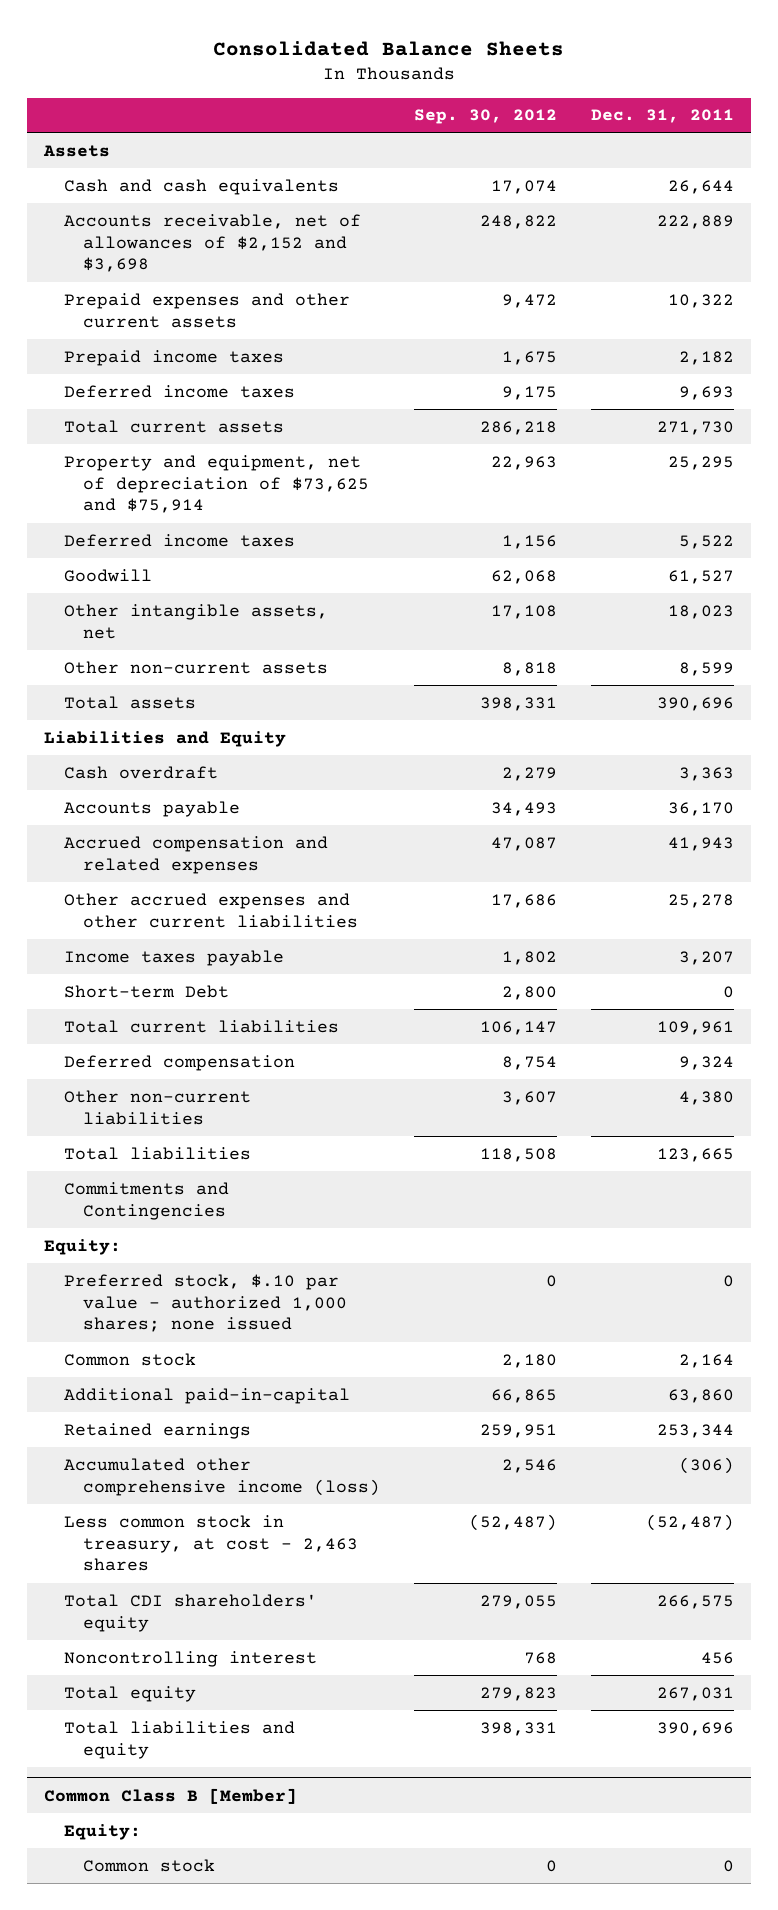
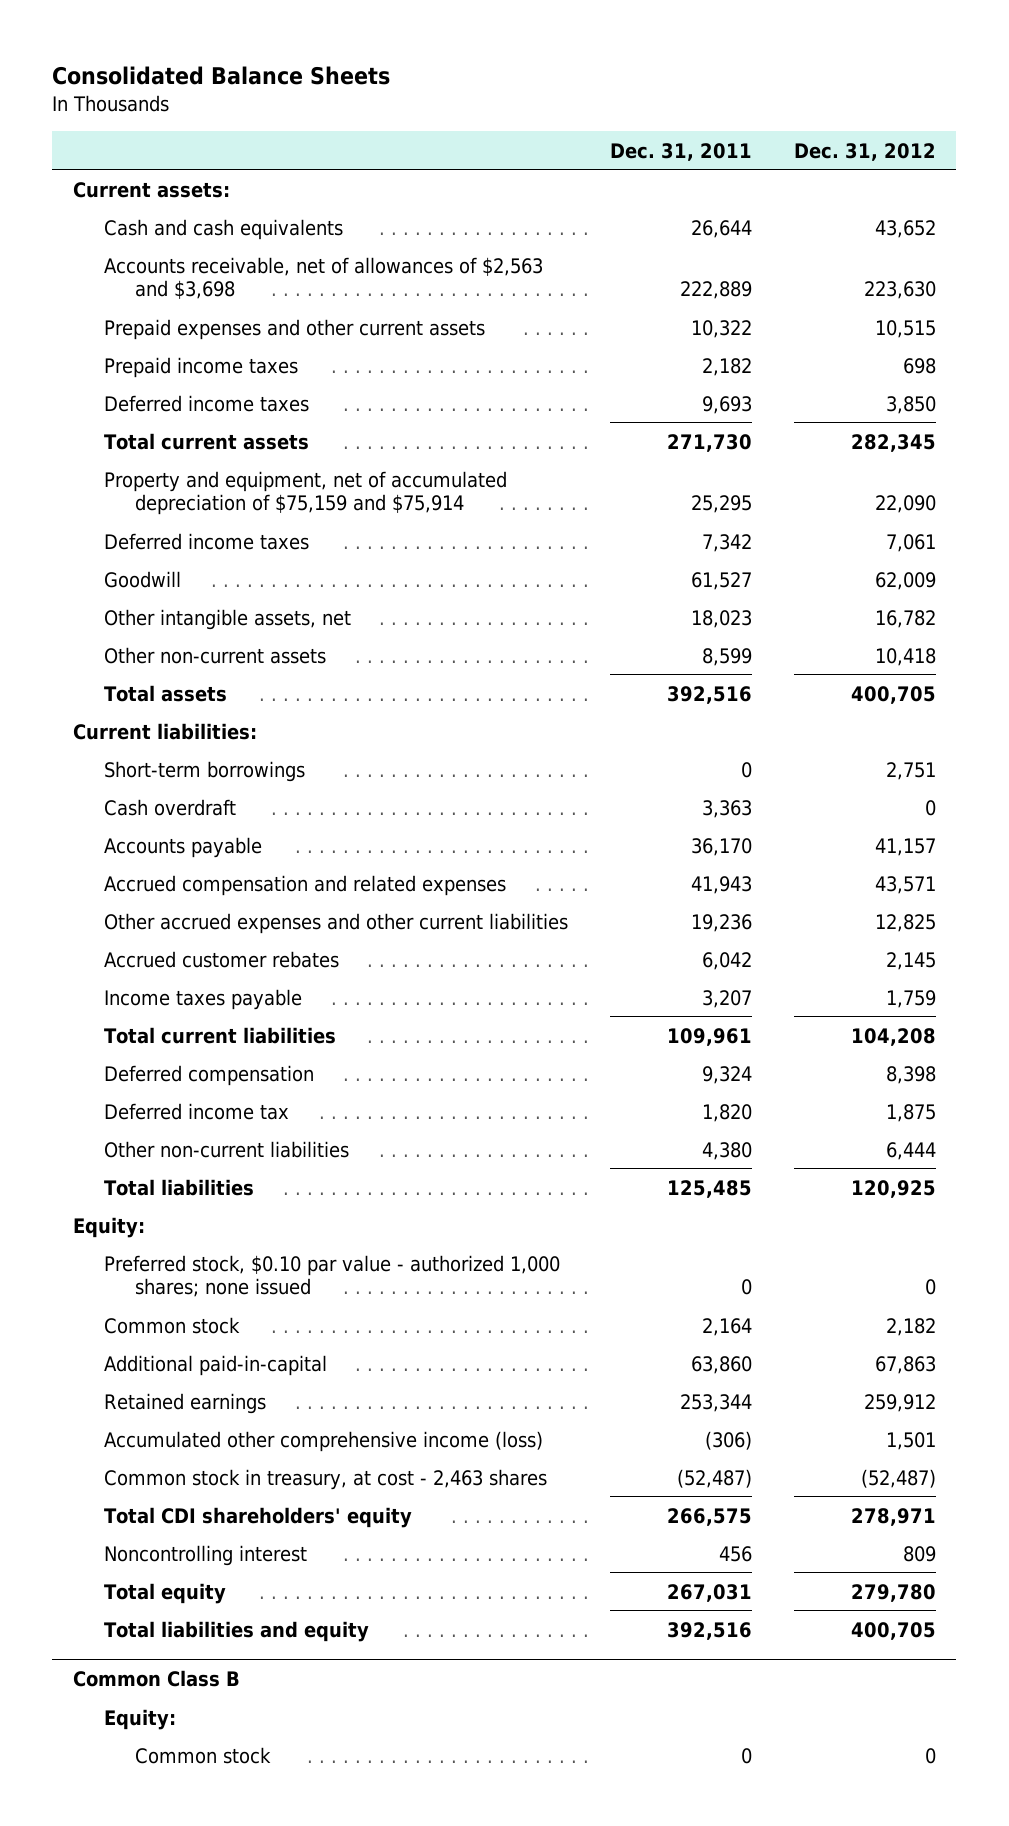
- | Sep. 30, 2012 | Dec. 31, 2011
+ | Dec. 31, 2011 | Dec. 31, 2012
- Assets
+ Current assets:
- Accounts receivable, net of allowances of $2,152 and $3,698 | 248,822 | 222,889
+ Accounts receivable, net of allowances of $2,563 and $3,698 | 222,889 | 223,630
- Property and equipment, net of depreciation of $73,625 and $75,914 | 22,963 | 25,295
- Deferred income taxes | 1,156 | 5,522
+ Property and equipment, net of accumulated depreciation of $75,159 and $75,914 | 25,295 | 22,090
+ Deferred income taxes | 7,342 | 7,061
- Total assets | 398,331 | 390,696
- Liabilities and Equity
+ Total assets | 392,516 | 400,705
+ Current liabilities:
+ Short-term borrowings | 0 | 2,751
- Other accrued expenses and other current liabilities | 17,686 | 25,278
+ Other accrued expenses and other current liabilities | 19,236 | 12,825
+ Accrued customer rebates | 6,042 | 2,145
- Short-term Debt | 2,800 | 0
+ Deferred income tax | 1,820 | 1,875
- Total liabilities | 118,508 | 123,665
- Commitments and Contingencies
+ Total liabilities | 125,485 | 120,925
- Preferred stock, $.10 par value - authorized 1,000 shares; none issued | 0 | 0
+ Preferred stock, $0.10 par value - authorized 1,000 shares; none issued | 0 | 0
- Less common stock in treasury, at cost - 2,463 shares | (52,487) | (52,487)
+ Common stock in treasury, at cost - 2,463 shares | (52,487) | (52,487)
- Total liabilities and equity | 398,331 | 390,696
- Common Class B [Member]
+ Total liabilities and equity | 392,516 | 400,705
+ Common Class B

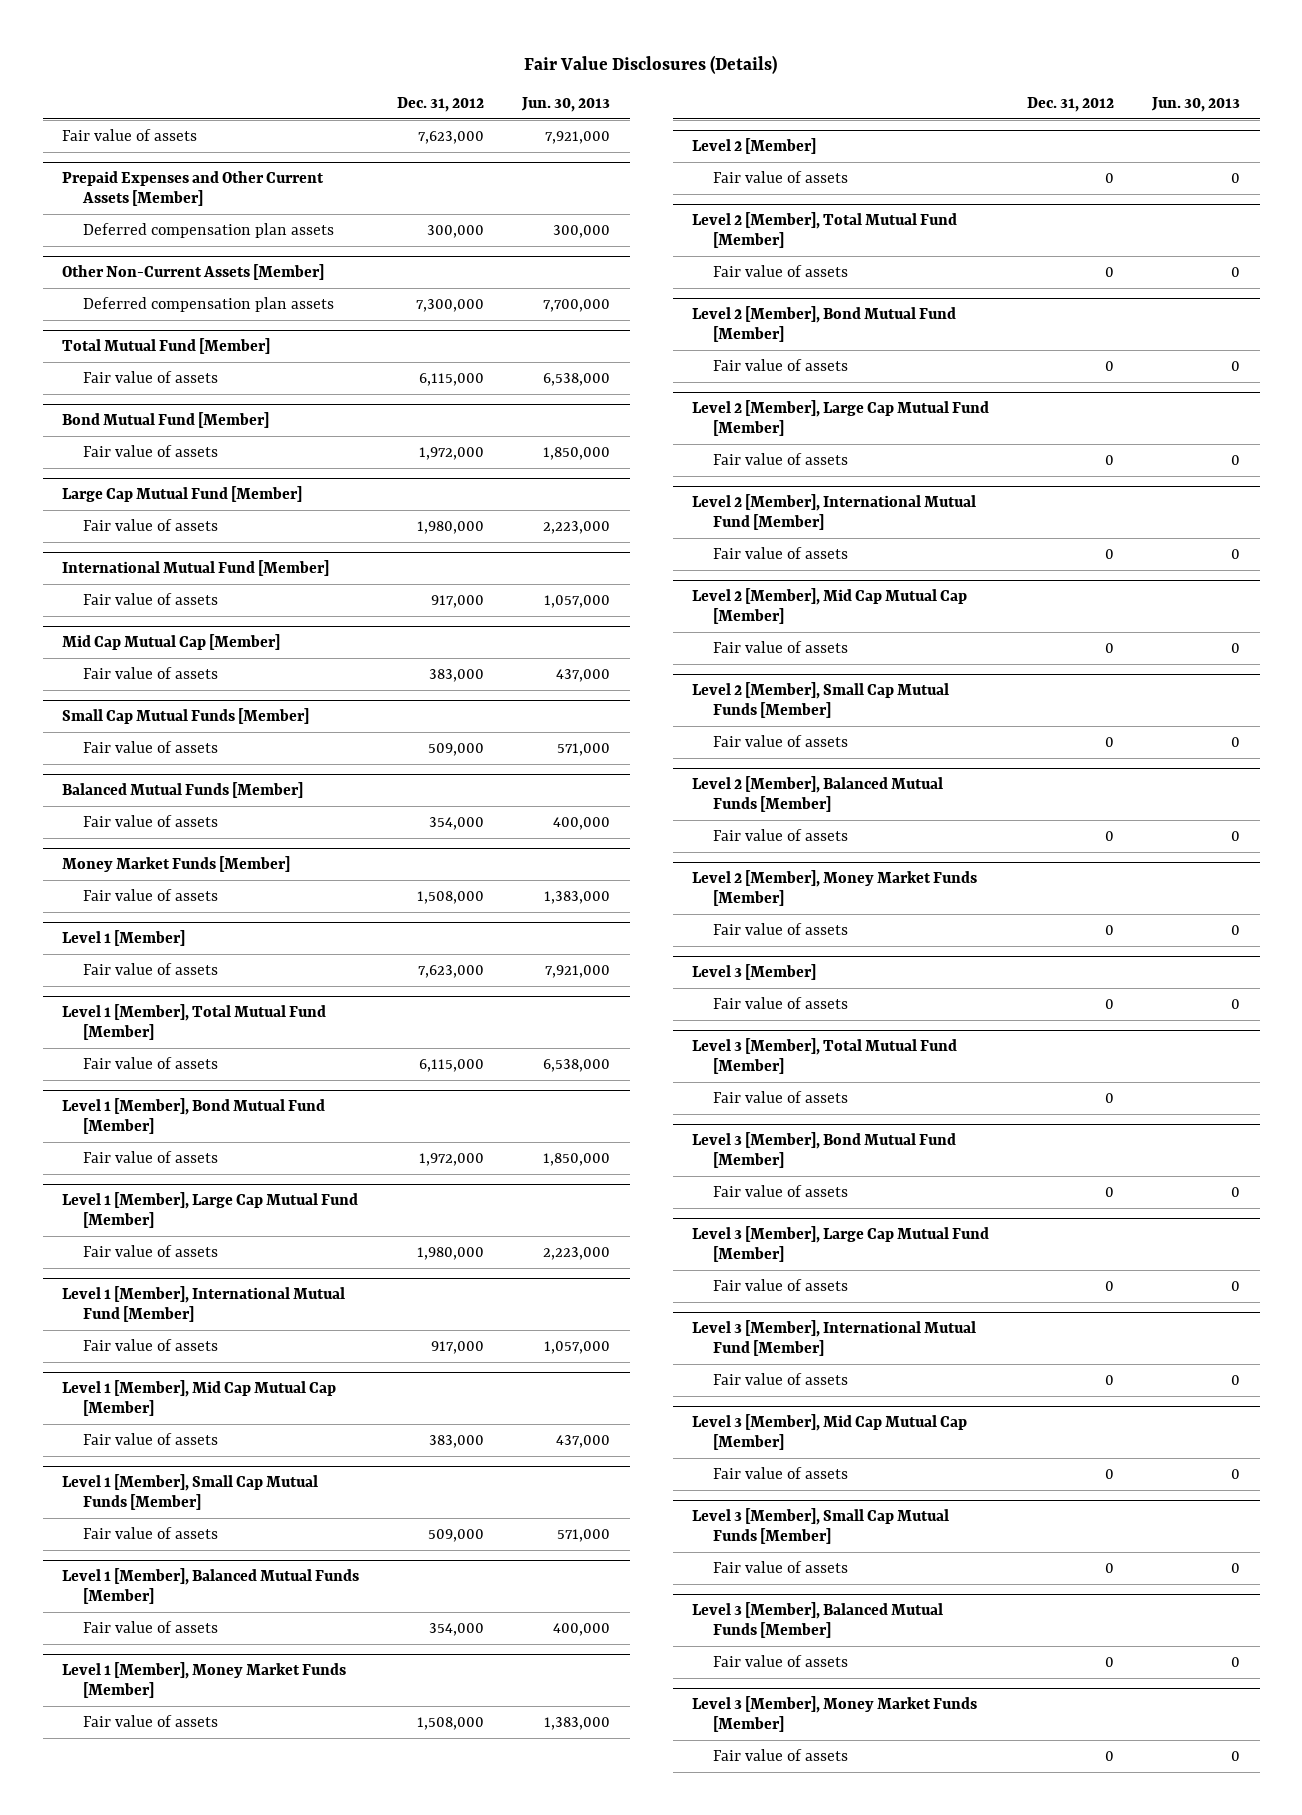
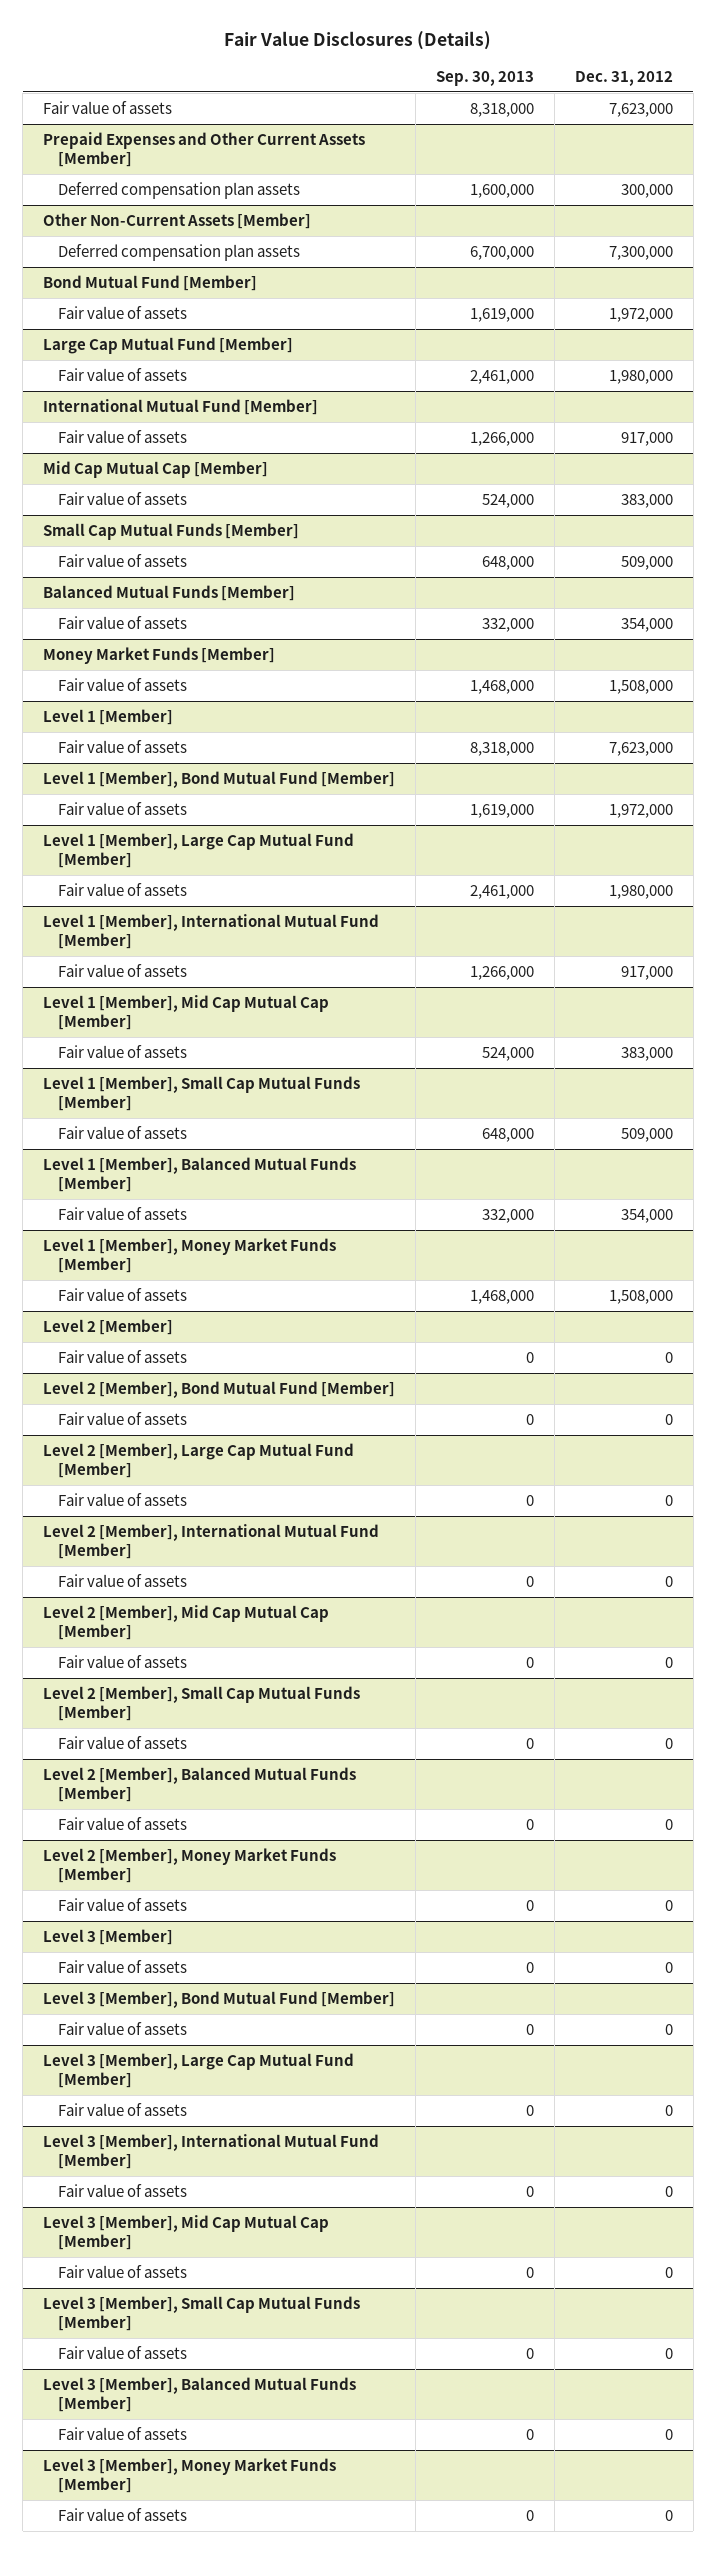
- | Dec. 31, 2012 | Jun. 30, 2013
+ | Sep. 30, 2013 | Dec. 31, 2012
- Total Mutual Fund [Member]
- Fair value of assets | 6,115,000 | 6,538,000
- Level 1 [Member], Total Mutual Fund [Member]
- Fair value of assets | 6,115,000 | 6,538,000
- Level 2 [Member], Total Mutual Fund [Member]
- Fair value of assets | 0 | 0
- Level 3 [Member], Total Mutual Fund [Member]
- Fair value of assets | 0 |

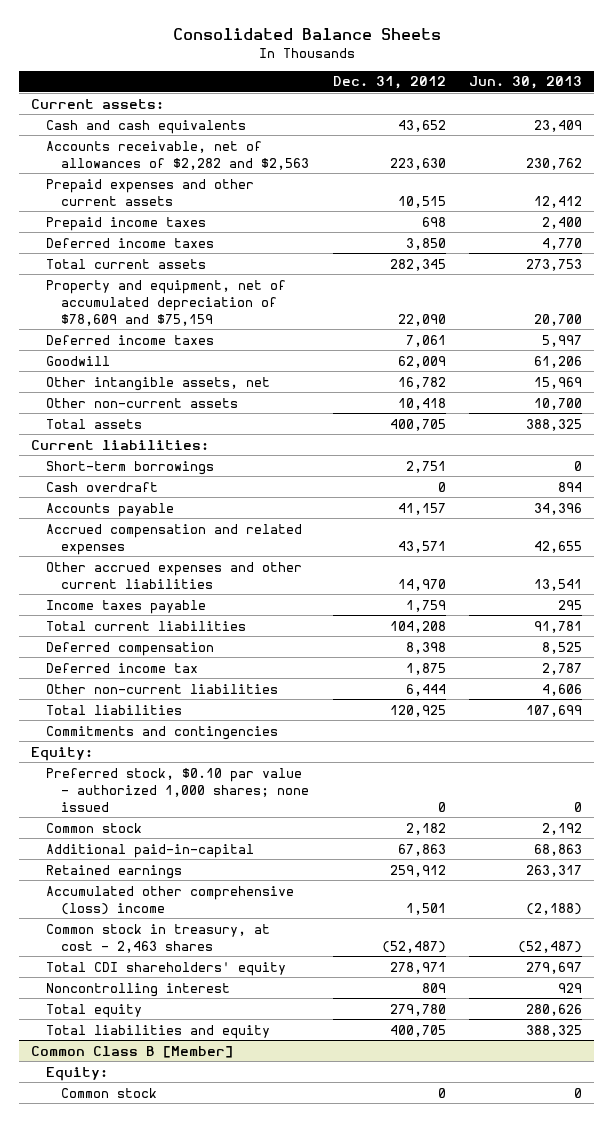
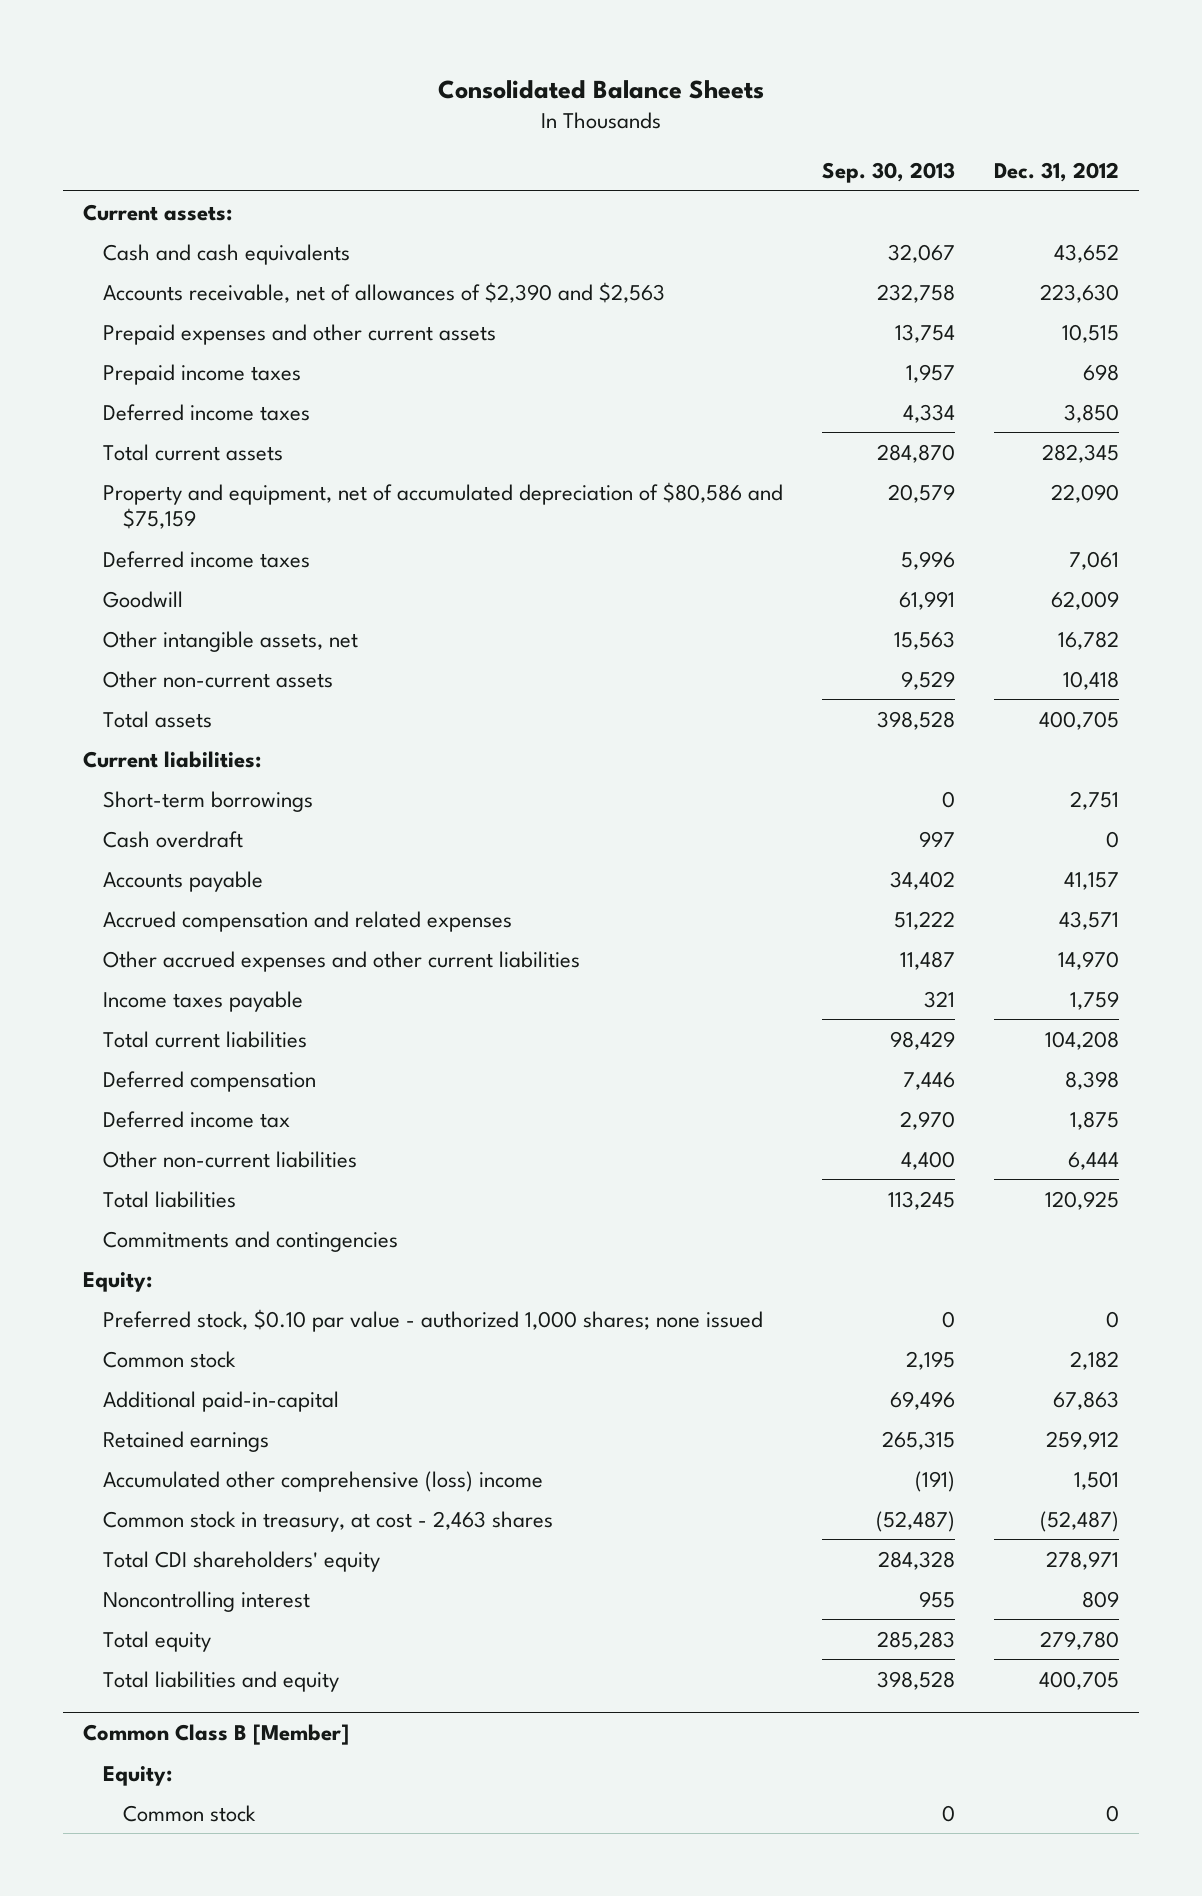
- | Dec. 31, 2012 | Jun. 30, 2013
+ | Sep. 30, 2013 | Dec. 31, 2012
- Accounts receivable, net of allowances of $2,282 and $2,563 | 223,630 | 230,762
+ Accounts receivable, net of allowances of $2,390 and $2,563 | 232,758 | 223,630
- Property and equipment, net of accumulated depreciation of $78,609 and $75,159 | 22,090 | 20,700
+ Property and equipment, net of accumulated depreciation of $80,586 and $75,159 | 20,579 | 22,090

